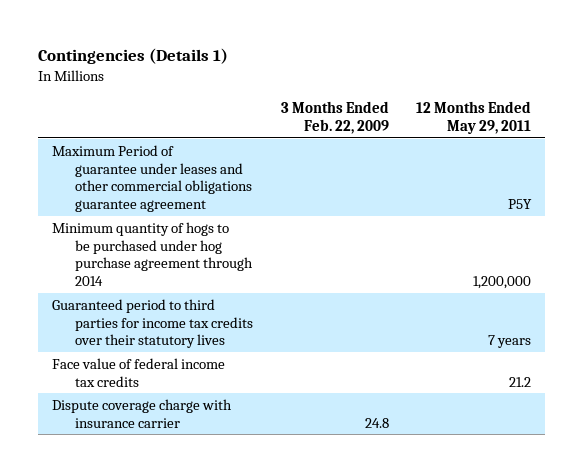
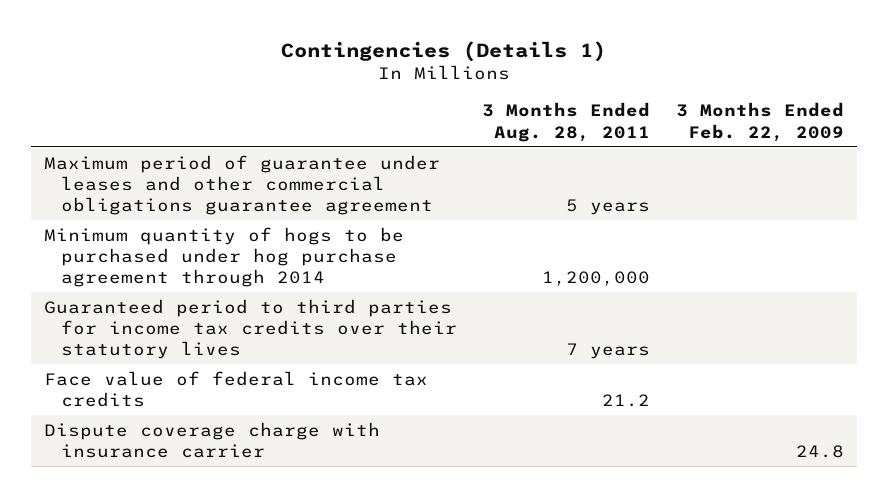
- | 3 Months Ended Feb. 22, 2009 | 12 Months Ended May 29, 2011
+ | 3 Months Ended Aug. 28, 2011 | 3 Months Ended Feb. 22, 2009
- Maximum Period of guarantee under leases and other commercial obligations guarantee agreement | | P5Y
+ Maximum period of guarantee under leases and other commercial obligations guarantee agreement | 5 years |

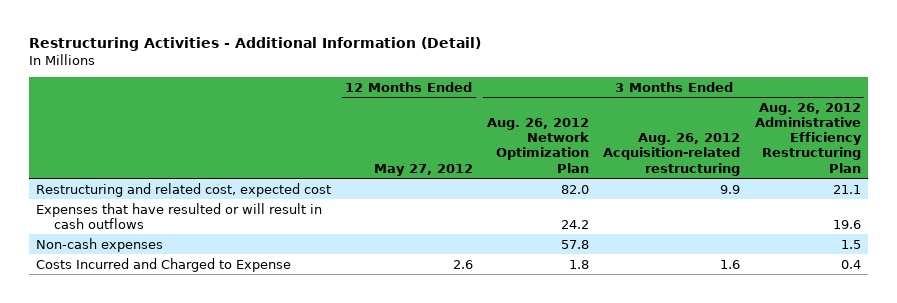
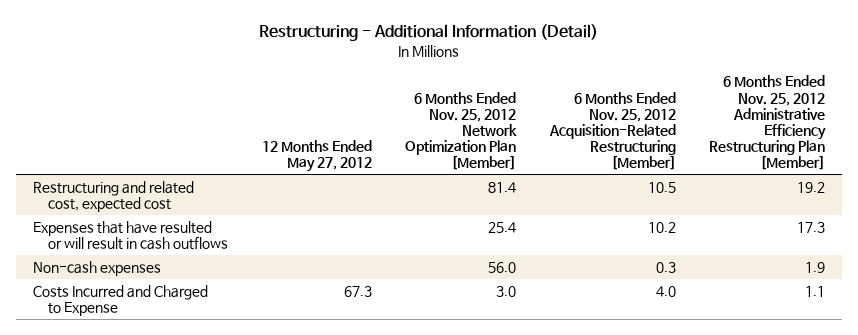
- Restructuring Activities - Additional Information (Detail)
+ Restructuring - Additional Information (Detail)
- | 12 Months Ended May 27, 2012 | 3 Months Ended Aug. 26, 2012 Network Optimization Plan | 3 Months Ended Aug. 26, 2012 Acquisition-related restructuring | 3 Months Ended Aug. 26, 2012 Administrative Efficiency Restructuring Plan
+ | 12 Months Ended May 27, 2012 | 6 Months Ended Nov. 25, 2012 Network Optimization Plan [Member] | 6 Months Ended Nov. 25, 2012 Acquisition-Related Restructuring [Member] | 6 Months Ended Nov. 25, 2012 Administrative Efficiency Restructuring Plan [Member]
- Costs Incurred and Charged to Expense | 2.6 | 1.8 | 1.6 | 0.4
+ Costs Incurred and Charged to Expense | 67.3 | 3.0 | 4.0 | 1.1

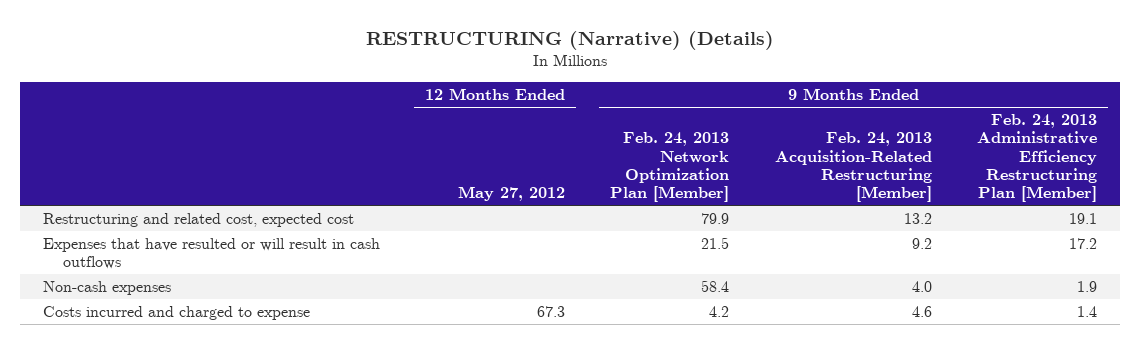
- Restructuring - Additional Information (Detail)
+ RESTRUCTURING (Narrative) (Details)
- | 12 Months Ended May 27, 2012 | 6 Months Ended Nov. 25, 2012 Network Optimization Plan [Member] | 6 Months Ended Nov. 25, 2012 Acquisition-Related Restructuring [Member] | 6 Months Ended Nov. 25, 2012 Administrative Efficiency Restructuring Plan [Member]
+ | 12 Months Ended May 27, 2012 | 9 Months Ended Feb. 24, 2013 Network Optimization Plan [Member] | 9 Months Ended Feb. 24, 2013 Acquisition-Related Restructuring [Member] | 9 Months Ended Feb. 24, 2013 Administrative Efficiency Restructuring Plan [Member]
- Costs Incurred and Charged to Expense | 67.3 | 3.0 | 4.0 | 1.1
+ Costs incurred and charged to expense | 67.3 | 4.2 | 4.6 | 1.4

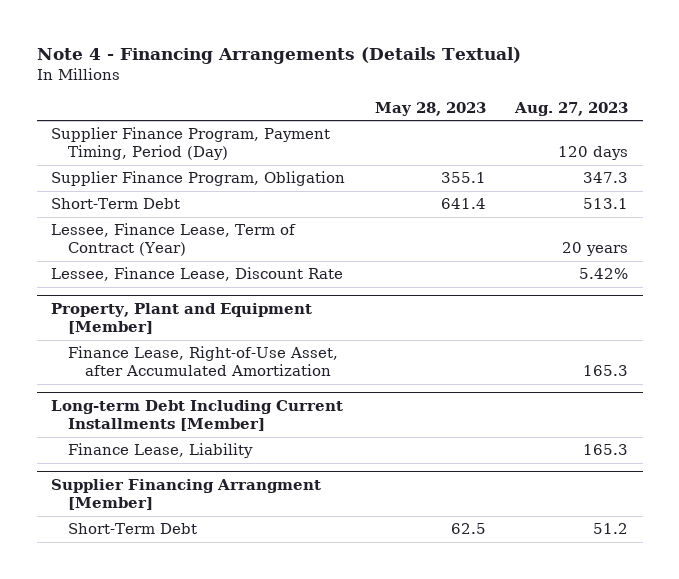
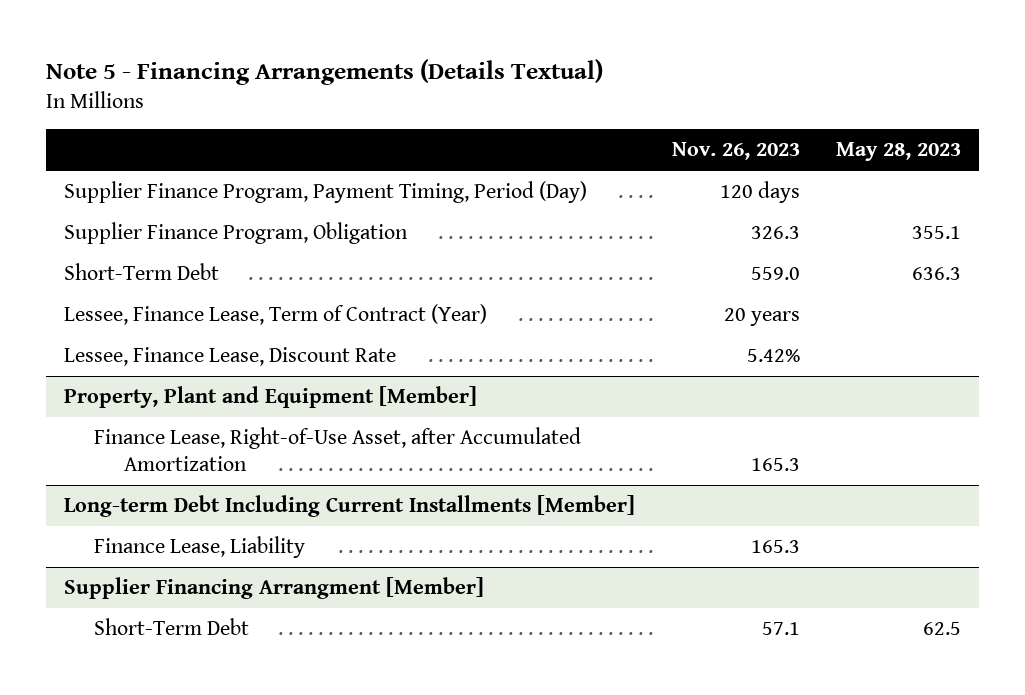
- Note 4 - Financing Arrangements (Details Textual)
+ Note 5 - Financing Arrangements (Details Textual)
- | May 28, 2023 | Aug. 27, 2023
+ | Nov. 26, 2023 | May 28, 2023
- Short-Term Debt | 641.4 | 513.1
+ Short-Term Debt | 559.0 | 636.3

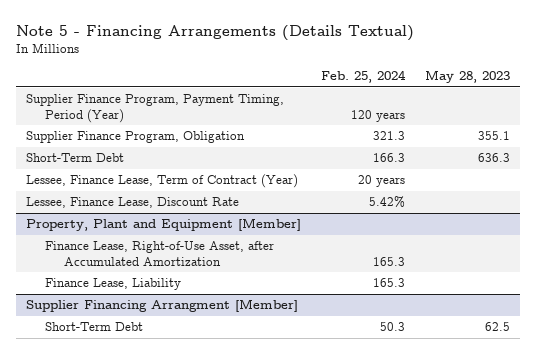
- | Nov. 26, 2023 | May 28, 2023
+ | Feb. 25, 2024 | May 28, 2023
- Supplier Finance Program, Payment Timing, Period (Day) | 120 days |
+ Supplier Finance Program, Payment Timing, Period (Year) | 120 years |
- Long-term Debt Including Current Installments [Member]
- Finance Lease, Liability | 165.3 |
@ Property, Plant and Equipment [Member]
+ Finance Lease, Liability | 165.3 |

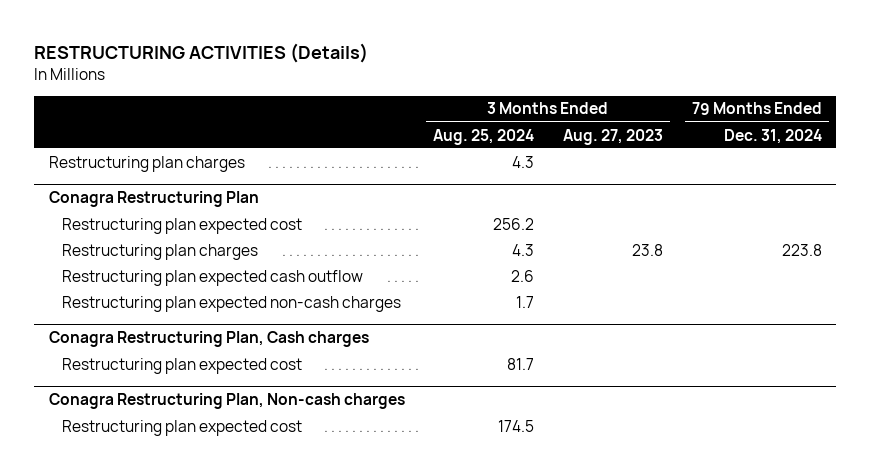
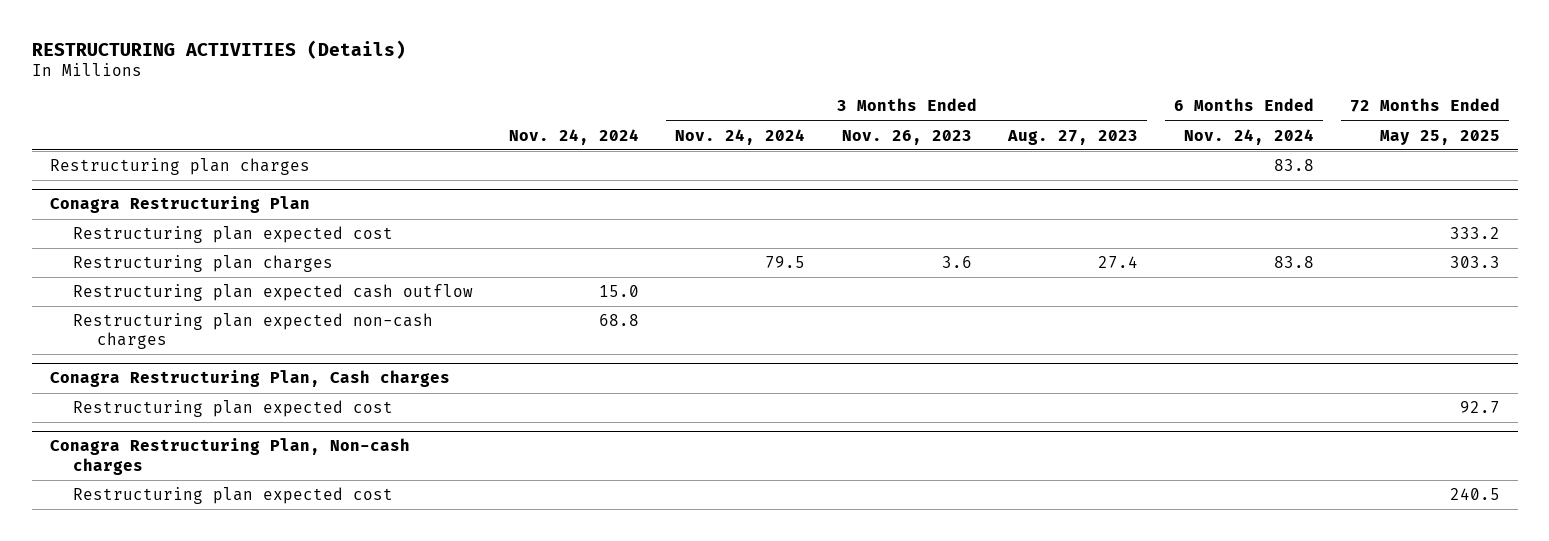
- | 3 Months Ended Aug. 25, 2024 | 3 Months Ended Aug. 27, 2023 | 79 Months Ended Dec. 31, 2024
+ | Nov. 24, 2024 | 3 Months Ended Nov. 24, 2024 | 3 Months Ended Nov. 26, 2023 | 3 Months Ended Aug. 27, 2023 | 6 Months Ended Nov. 24, 2024 | 72 Months Ended May 25, 2025
@ Conagra Restructuring Plan
- Restructuring plan charges | 4.3 | 23.8 | 223.8
+ Restructuring plan charges | | 79.5 | 3.6 | 27.4 | 83.8 | 303.3

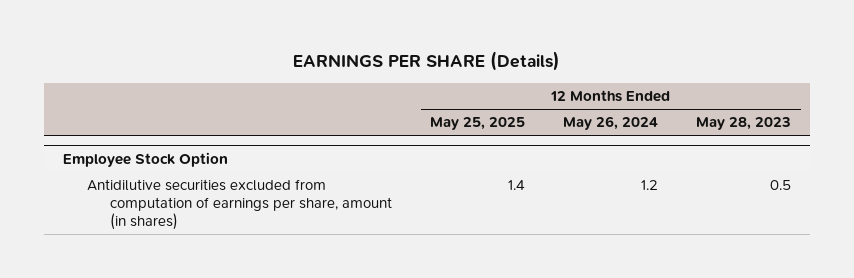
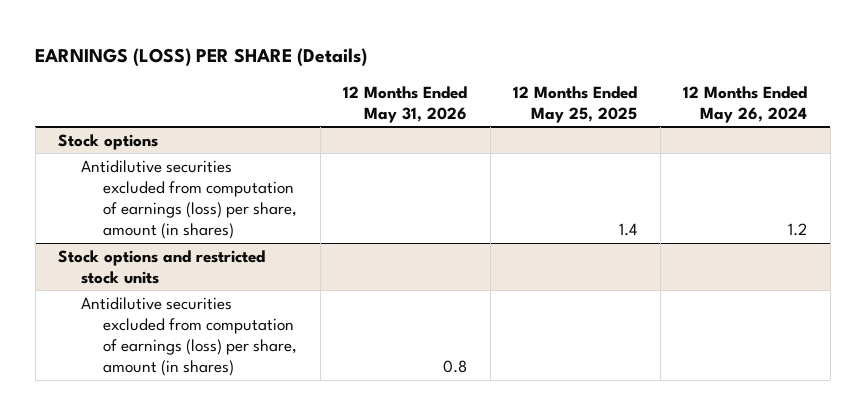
- EARNINGS PER SHARE (Details)
+ EARNINGS (LOSS) PER SHARE (Details)
- | 12 Months Ended May 25, 2025 | 12 Months Ended May 26, 2024 | 12 Months Ended May 28, 2023
+ | 12 Months Ended May 31, 2026 | 12 Months Ended May 25, 2025 | 12 Months Ended May 26, 2024
- Employee Stock Option
- Antidilutive securities excluded from computation of earnings per share, amount (in shares) | 1.4 | 1.2 | 0.5
+ Stock options
+ Antidilutive securities excluded from computation of earnings (loss) per share, amount (in shares) | | 1.4 | 1.2
+ Stock options and restricted stock units
+ Antidilutive securities excluded from computation of earnings (loss) per share, amount (in shares) | 0.8 | |

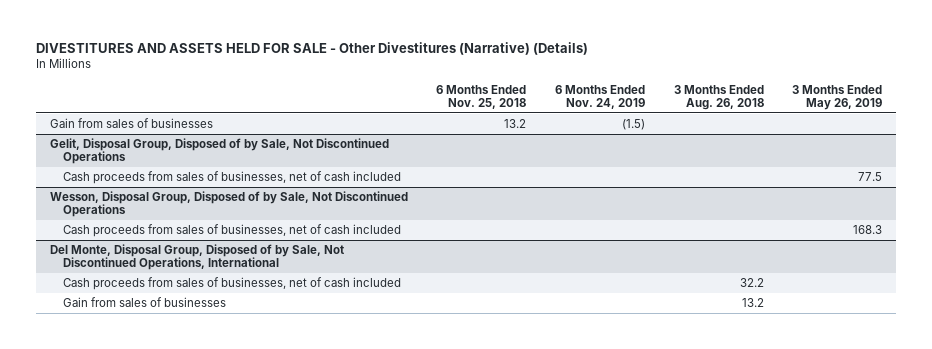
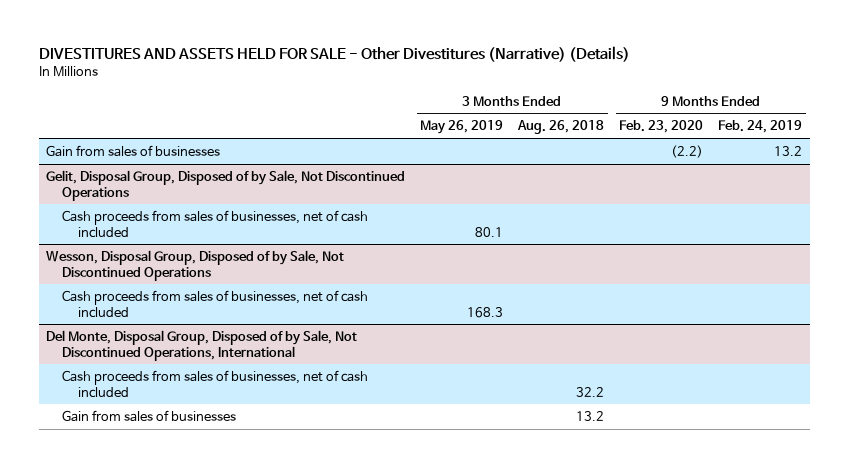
- | 6 Months Ended Nov. 25, 2018 | 6 Months Ended Nov. 24, 2019 | 3 Months Ended Aug. 26, 2018 | 3 Months Ended May 26, 2019
+ | 3 Months Ended May 26, 2019 | 3 Months Ended Aug. 26, 2018 | 9 Months Ended Feb. 23, 2020 | 9 Months Ended Feb. 24, 2019
@ Gelit, Disposal Group, Disposed of by Sale, Not Discontinued Operations
- Cash proceeds from sales of businesses, net of cash included | | | | 77.5
+ Cash proceeds from sales of businesses, net of cash included | 80.1 | | |

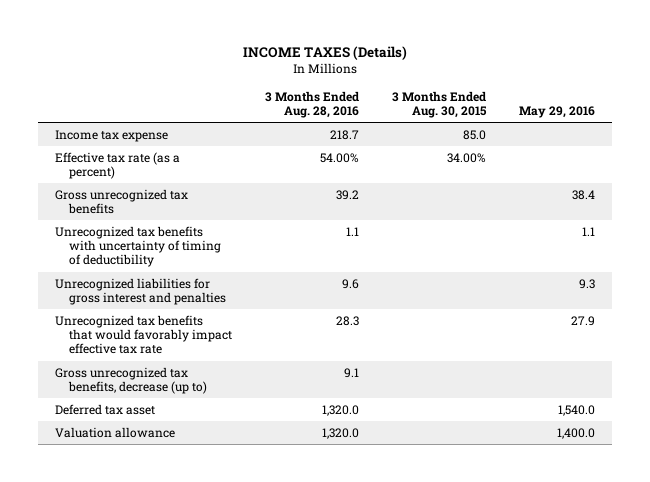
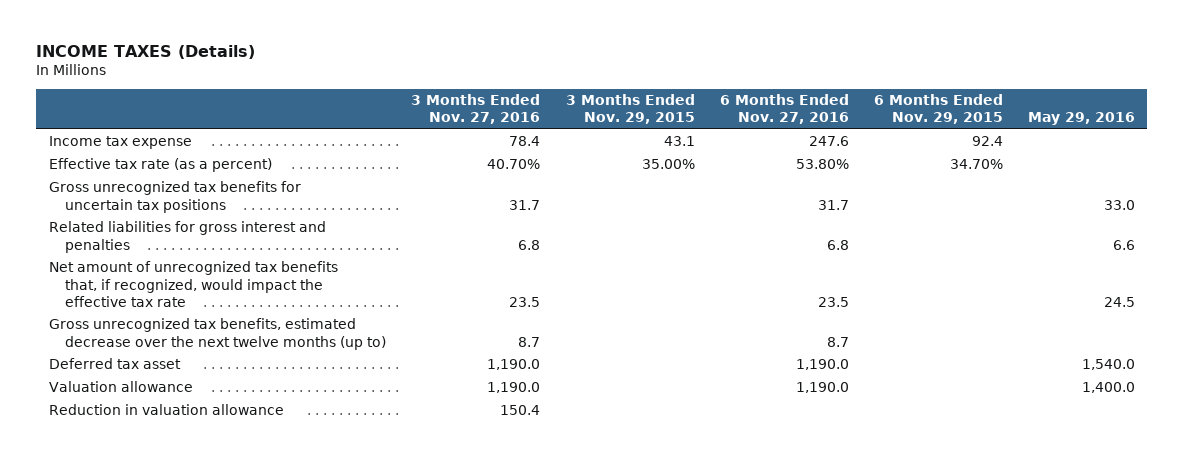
- | 3 Months Ended Aug. 28, 2016 | 3 Months Ended Aug. 30, 2015 | May 29, 2016
+ | 3 Months Ended Nov. 27, 2016 | 3 Months Ended Nov. 29, 2015 | 6 Months Ended Nov. 27, 2016 | 6 Months Ended Nov. 29, 2015 | May 29, 2016
- Gross unrecognized tax benefits | 39.2 | | 38.4
- Unrecognized tax benefits with uncertainty of timing of deductibility | 1.1 | | 1.1
- Unrecognized liabilities for gross interest and penalties | 9.6 | | 9.3
- Unrecognized tax benefits that would favorably impact effective tax rate | 28.3 | | 27.9
- Gross unrecognized tax benefits, decrease (up to) | 9.1 | |
+ Gross unrecognized tax benefits for uncertain tax positions | 31.7 | | 31.7 | | 33.0
+ Related liabilities for gross interest and penalties | 6.8 | | 6.8 | | 6.6
+ Net amount of unrecognized tax benefits that, if recognized, would impact the effective tax rate | 23.5 | | 23.5 | | 24.5
+ Gross unrecognized tax benefits, estimated decrease over the next twelve months (up to) | 8.7 | | 8.7 | |
+ Reduction in valuation allowance | 150.4 | | | |

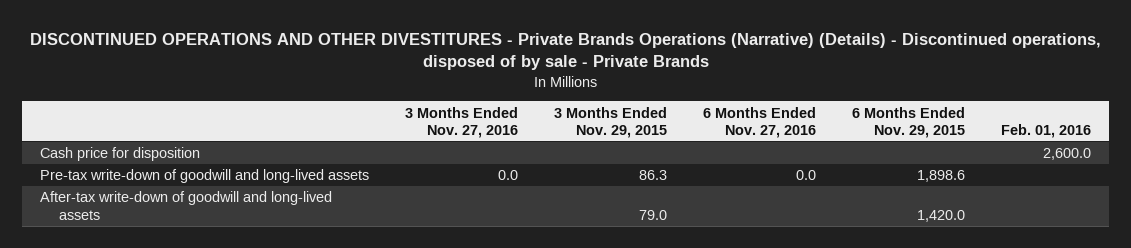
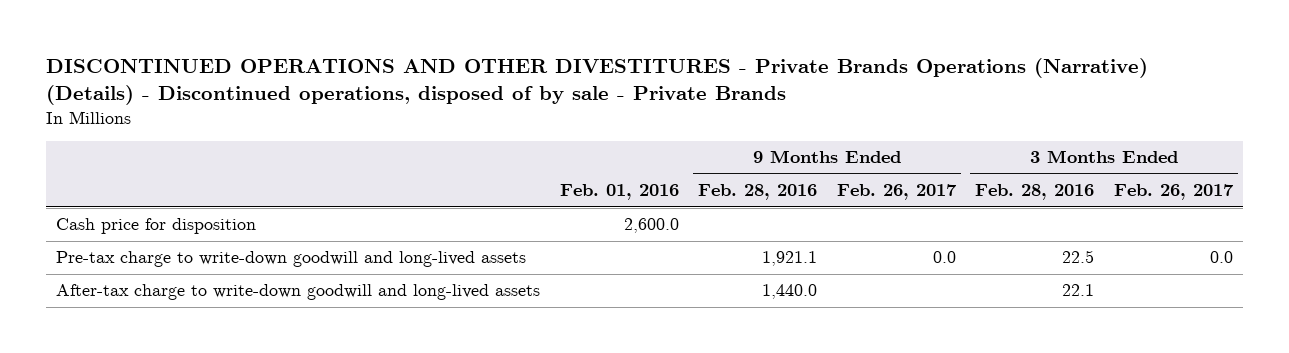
- | 3 Months Ended Nov. 27, 2016 | 3 Months Ended Nov. 29, 2015 | 6 Months Ended Nov. 27, 2016 | 6 Months Ended Nov. 29, 2015 | Feb. 01, 2016
+ | Feb. 01, 2016 | 9 Months Ended Feb. 28, 2016 | 9 Months Ended Feb. 26, 2017 | 3 Months Ended Feb. 28, 2016 | 3 Months Ended Feb. 26, 2017
- Pre-tax write-down of goodwill and long-lived assets | 0.0 | 86.3 | 0.0 | 1,898.6 |
- After-tax write-down of goodwill and long-lived assets | | 79.0 | | 1,420.0 |
+ Pre-tax charge to write-down goodwill and long-lived assets | | 1,921.1 | 0.0 | 22.5 | 0.0
+ After-tax charge to write-down goodwill and long-lived assets | | 1,440.0 | | 22.1 |

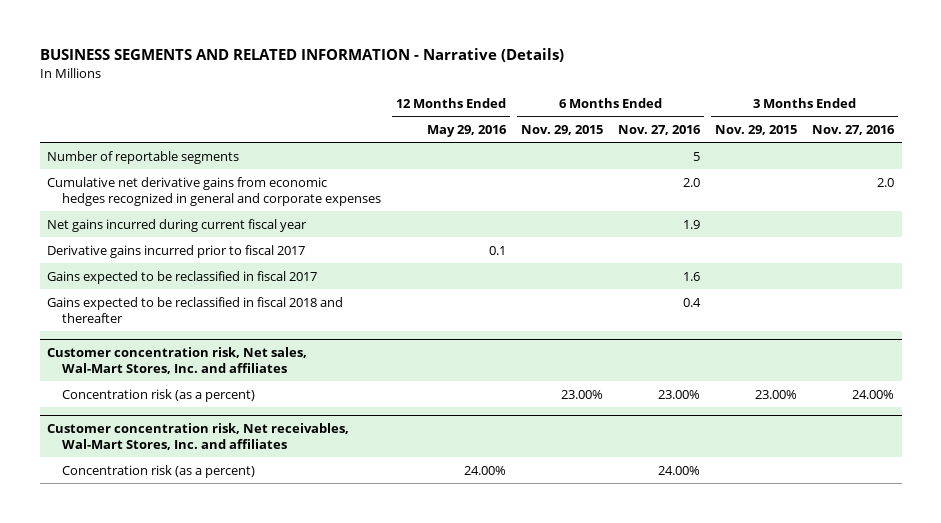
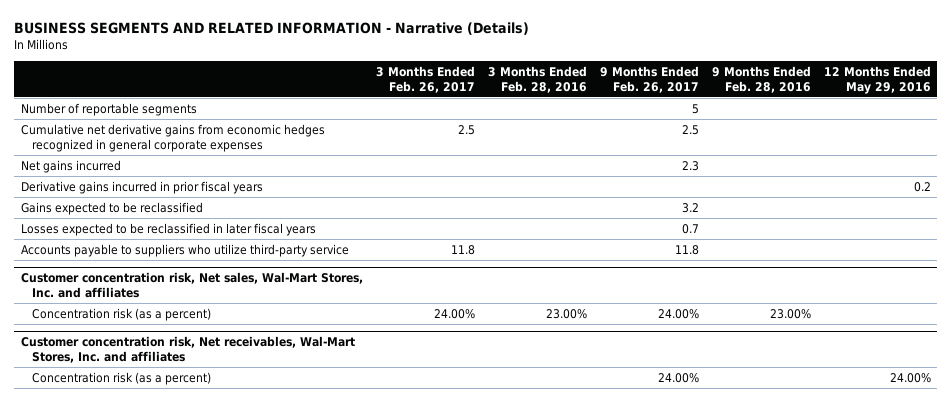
- | 12 Months Ended May 29, 2016 | 6 Months Ended Nov. 29, 2015 | 6 Months Ended Nov. 27, 2016 | 3 Months Ended Nov. 29, 2015 | 3 Months Ended Nov. 27, 2016
+ | 3 Months Ended Feb. 26, 2017 | 3 Months Ended Feb. 28, 2016 | 9 Months Ended Feb. 26, 2017 | 9 Months Ended Feb. 28, 2016 | 12 Months Ended May 29, 2016
- Cumulative net derivative gains from economic hedges recognized in general and corporate expenses | | | 2.0 | | 2.0
- Net gains incurred during current fiscal year | | | 1.9 | |
- Derivative gains incurred prior to fiscal 2017 | 0.1 | | | |
- Gains expected to be reclassified in fiscal 2017 | | | 1.6 | |
- Gains expected to be reclassified in fiscal 2018 and thereafter | | | 0.4 | |
+ Cumulative net derivative gains from economic hedges recognized in general corporate expenses | 2.5 | | 2.5 | |
+ Net gains incurred | | | 2.3 | |
+ Derivative gains incurred in prior fiscal years | | | | | 0.2
+ Gains expected to be reclassified | | | 3.2 | |
+ Losses expected to be reclassified in later fiscal years | | | 0.7 | |
+ Accounts payable to suppliers who utilize third-party service | 11.8 | | 11.8 | |

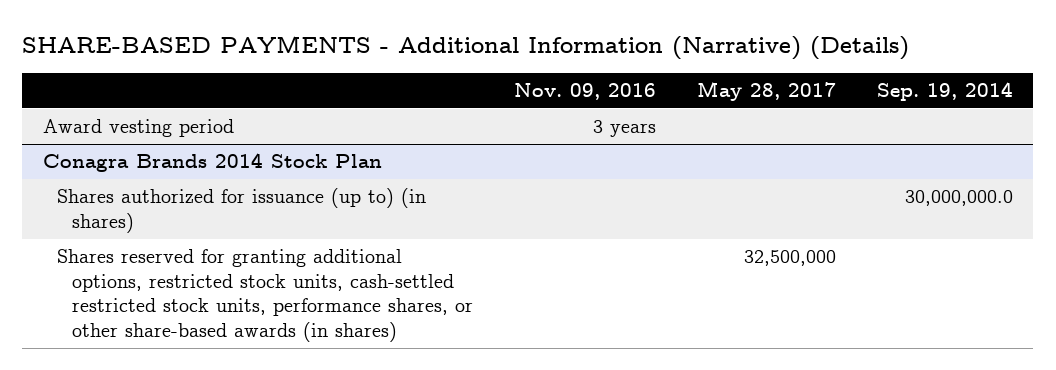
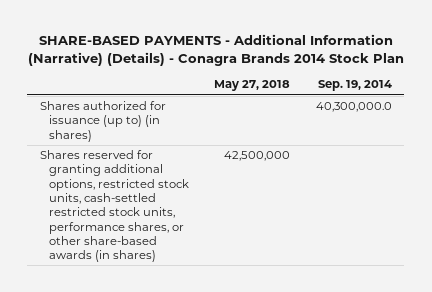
- SHARE-BASED PAYMENTS - Additional Information (Narrative) (Details)
+ SHARE-BASED PAYMENTS - Additional Information (Narrative) (Details) - Conagra Brands 2014 Stock Plan
- | Nov. 09, 2016 | May 28, 2017 | Sep. 19, 2014
+ | May 27, 2018 | Sep. 19, 2014
- Award vesting period | 3 years | |
- Conagra Brands 2014 Stock Plan
- Shares authorized for issuance (up to) (in shares) | | | 30,000,000.0
- Shares reserved for granting additional options, restricted stock units, cash-settled restricted stock units, performance shares, or other share-based awards (in shares) | | 32,500,000 |
+ Shares authorized for issuance (up to) (in shares) | | 40,300,000.0
+ Shares reserved for granting additional options, restricted stock units, cash-settled restricted stock units, performance shares, or other share-based awards (in shares) | 42,500,000 |

